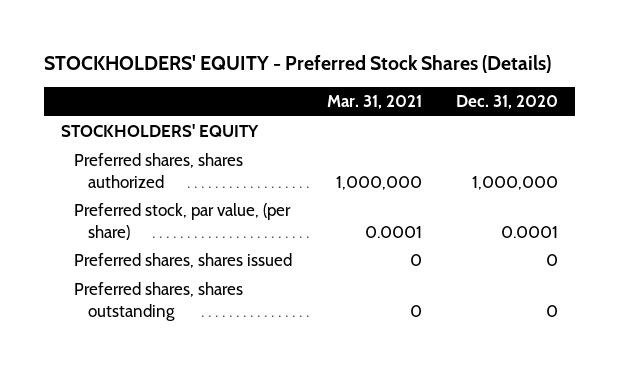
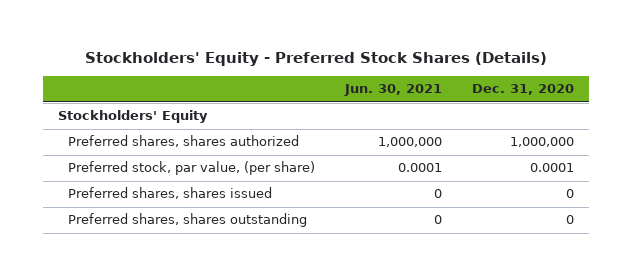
- STOCKHOLDERS' EQUITY - Preferred Stock Shares (Details)
+ Stockholders' Equity - Preferred Stock Shares (Details)
- | Mar. 31, 2021 | Dec. 31, 2020
+ | Jun. 30, 2021 | Dec. 31, 2020
- STOCKHOLDERS' EQUITY
+ Stockholders' Equity

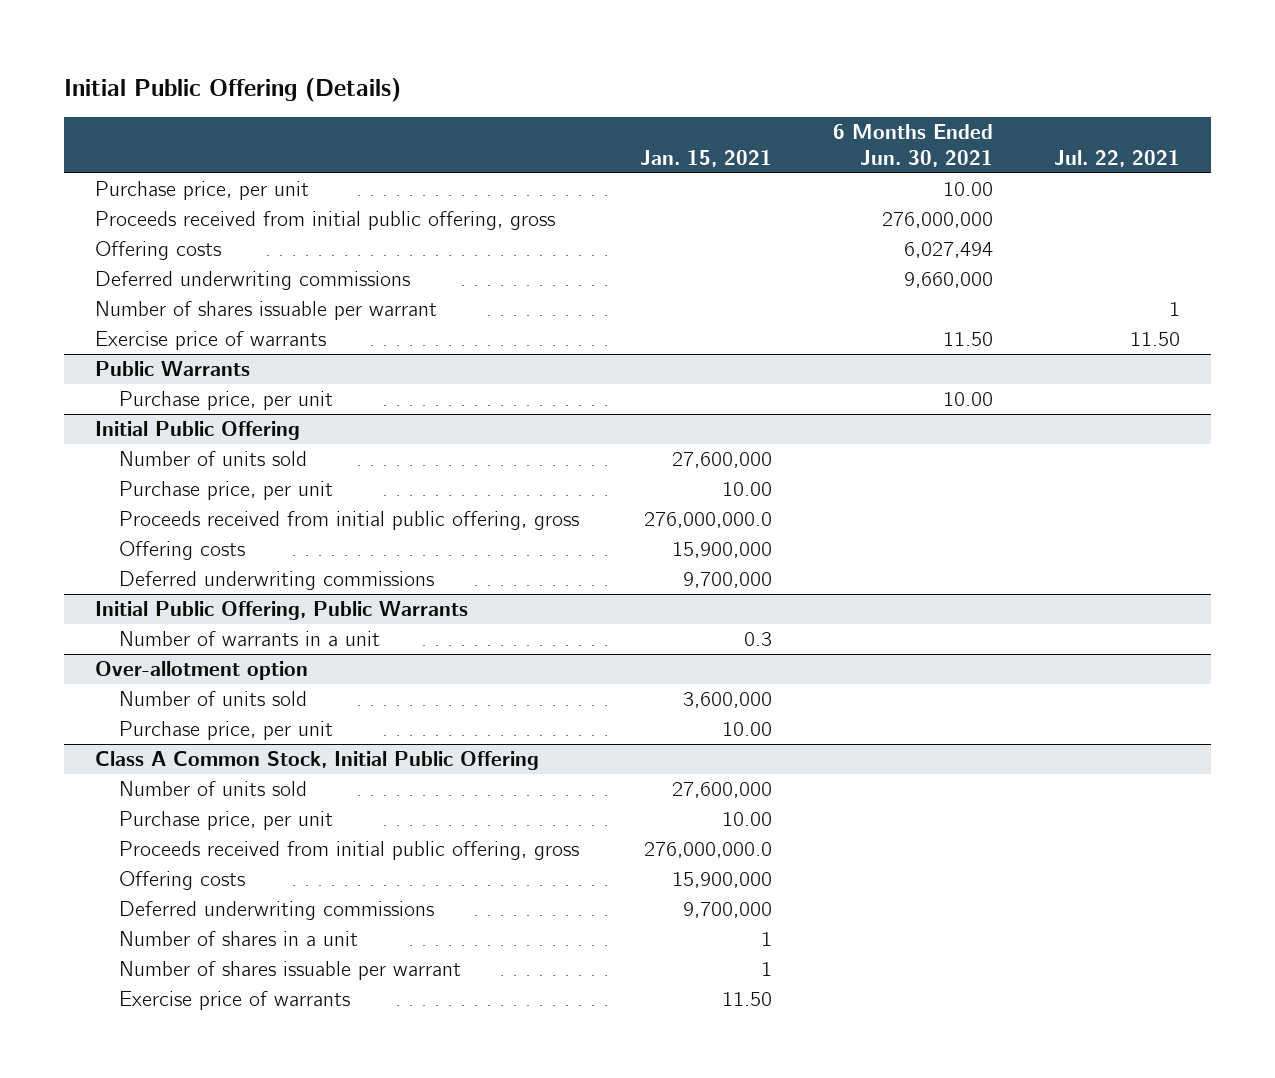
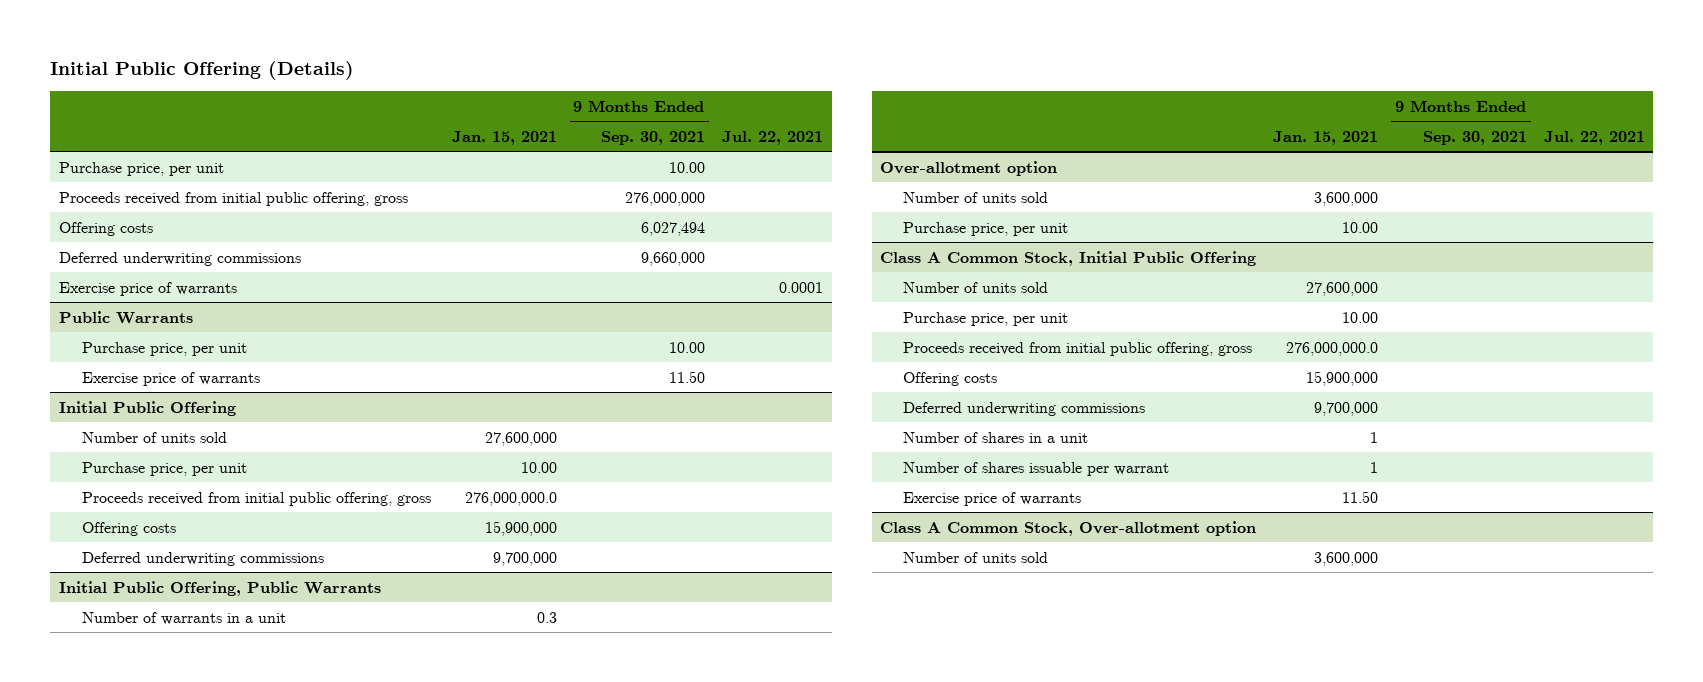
- | Jan. 15, 2021 | 6 Months Ended Jun. 30, 2021 | Jul. 22, 2021
+ | Jan. 15, 2021 | 9 Months Ended Sep. 30, 2021 | Jul. 22, 2021
- Number of shares issuable per warrant | | | 1
- Exercise price of warrants | | 11.50 | 11.50
+ Exercise price of warrants | | | 0.0001
@ Public Warrants
+ Exercise price of warrants | | 11.50 |
+ Class A Common Stock, Over-allotment option
+ Number of units sold | 3,600,000 | |

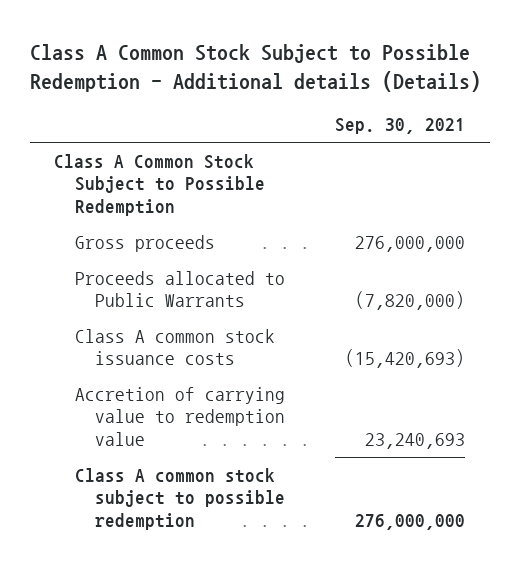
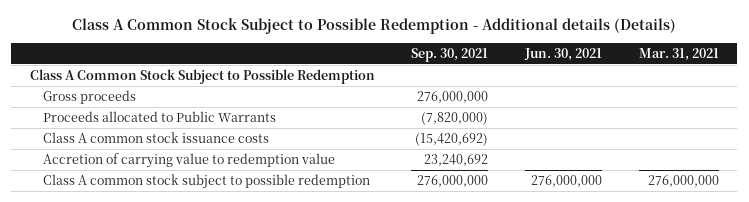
- | Sep. 30, 2021
+ | Sep. 30, 2021 | Jun. 30, 2021 | Mar. 31, 2021
- Class A common stock issuance costs | (15,420,693)
- Accretion of carrying value to redemption value | 23,240,693
+ Class A common stock issuance costs | (15,420,692) | |
+ Accretion of carrying value to redemption value | 23,240,692 | |

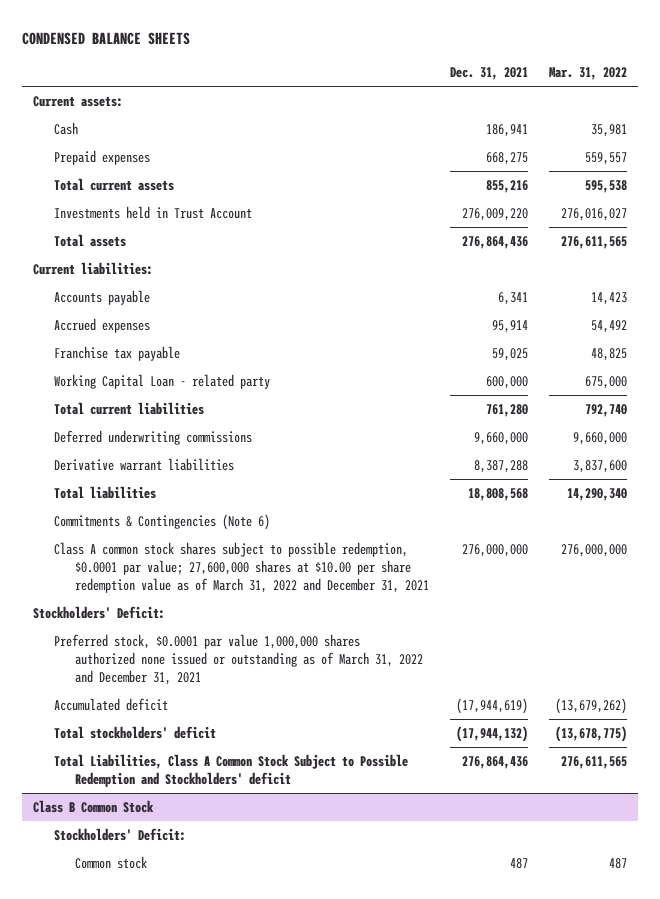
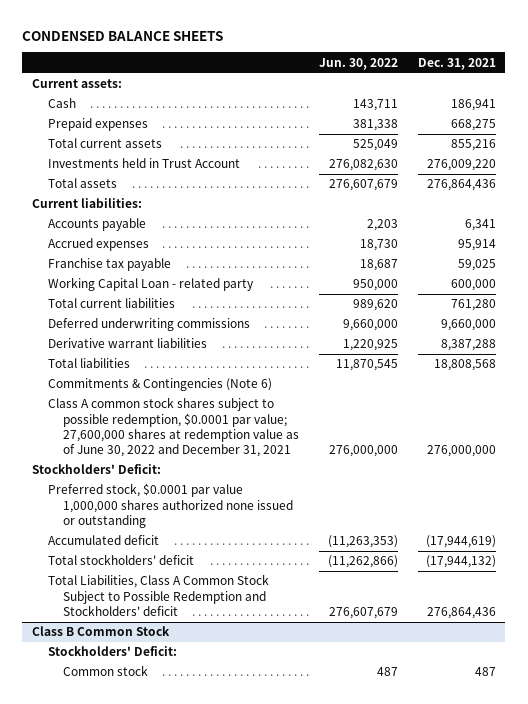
- | Dec. 31, 2021 | Mar. 31, 2022
+ | Jun. 30, 2022 | Dec. 31, 2021
- Class A common stock shares subject to possible redemption, $0.0001 par value; 27,600,000 shares at $10.00 per share redemption value as of March 31, 2022 and December 31, 2021 | 276,000,000 | 276,000,000
+ Class A common stock shares subject to possible redemption, $0.0001 par value; 27,600,000 shares at redemption value as of June 30, 2022 and December 31, 2021 | 276,000,000 | 276,000,000
- Preferred stock, $0.0001 par value 1,000,000 shares authorized none issued or outstanding as of March 31, 2022 and December 31, 2021
+ Preferred stock, $0.0001 par value 1,000,000 shares authorized none issued or outstanding

